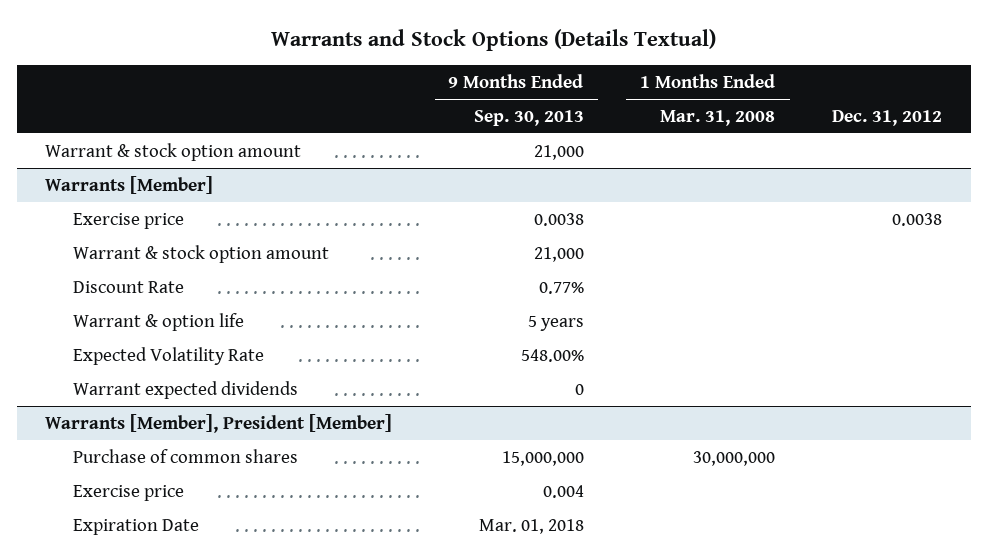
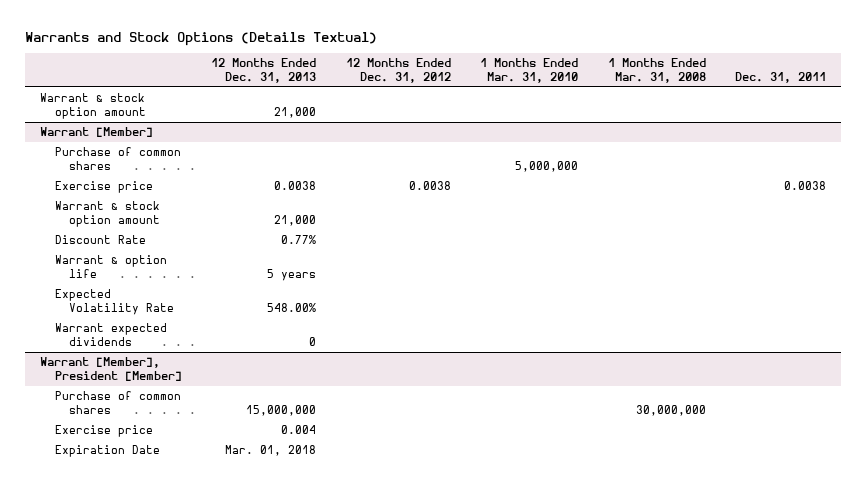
- | 9 Months Ended Sep. 30, 2013 | 1 Months Ended Mar. 31, 2008 | Dec. 31, 2012
+ | 12 Months Ended Dec. 31, 2013 | 12 Months Ended Dec. 31, 2012 | 1 Months Ended Mar. 31, 2010 | 1 Months Ended Mar. 31, 2008 | Dec. 31, 2011
- Warrants [Member]
+ Warrant [Member]
+ Purchase of common shares | | | 5,000,000 | |
- Warrants [Member], President [Member]
+ Warrant [Member], President [Member]

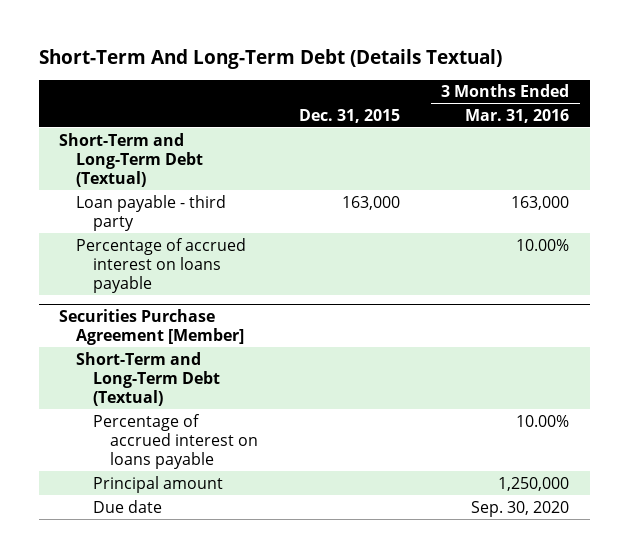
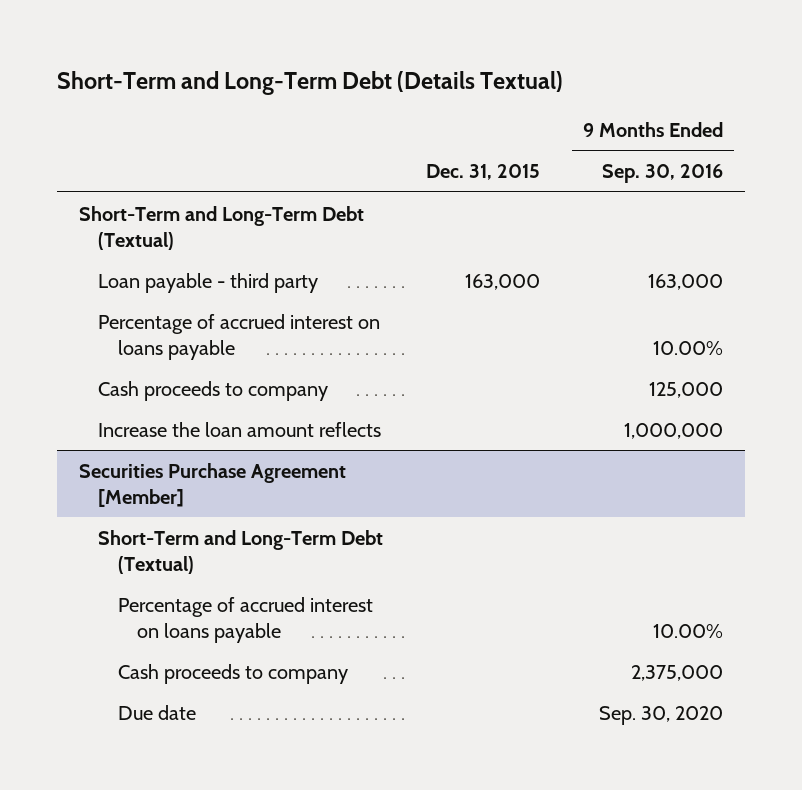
- Short-Term And Long-Term Debt (Details Textual)
+ Short-Term and Long-Term Debt (Details Textual)
- | Dec. 31, 2015 | 3 Months Ended Mar. 31, 2016
+ | Dec. 31, 2015 | 9 Months Ended Sep. 30, 2016
+ Cash proceeds to company | | 125,000
+ Increase the loan amount reflects | | 1,000,000
@ Securities Purchase Agreement [Member]
- Principal amount | | 1,250,000
+ Cash proceeds to company | | 2,375,000

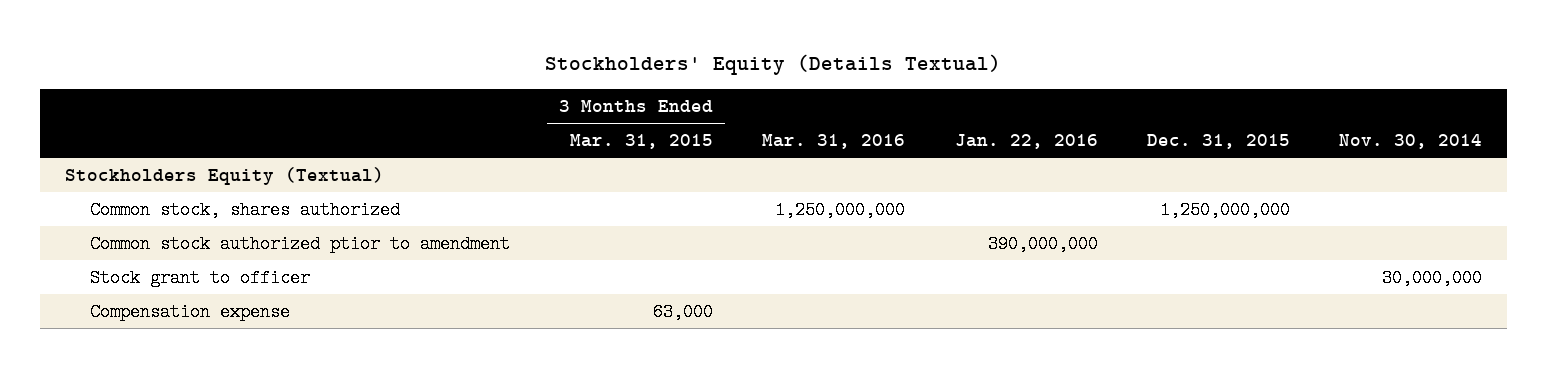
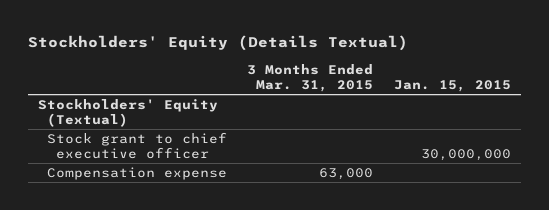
- | 3 Months Ended Mar. 31, 2015 | Mar. 31, 2016 | Jan. 22, 2016 | Dec. 31, 2015 | Nov. 30, 2014
+ | 3 Months Ended Mar. 31, 2015 | Jan. 15, 2015
- Stockholders Equity (Textual)
- Common stock, shares authorized | | 1,250,000,000 | | 1,250,000,000 |
- Common stock authorized ptior to amendment | | | 390,000,000 | |
- Stock grant to officer | | | | | 30,000,000
+ Stockholders' Equity (Textual)
+ Stock grant to chief executive officer | | 30,000,000

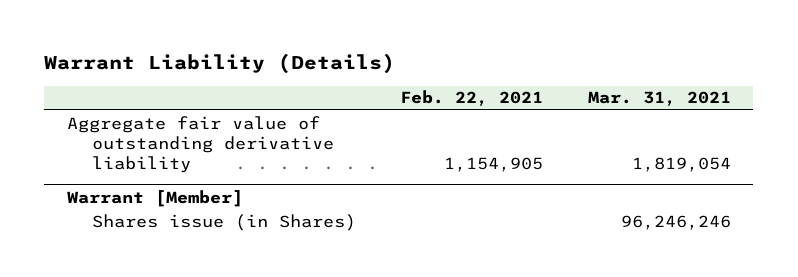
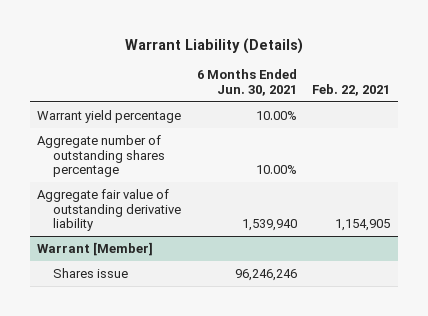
- | Feb. 22, 2021 | Mar. 31, 2021
+ | 6 Months Ended Jun. 30, 2021 | Feb. 22, 2021
+ Warrant yield percentage | 10.00% |
+ Aggregate number of outstanding shares percentage | 10.00% |
@ Warrant [Member]
- Shares issue (in Shares) | | 96,246,246
+ Shares issue | 96,246,246 |

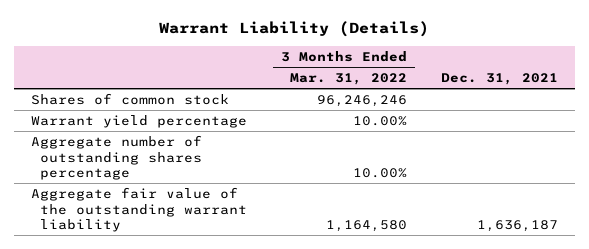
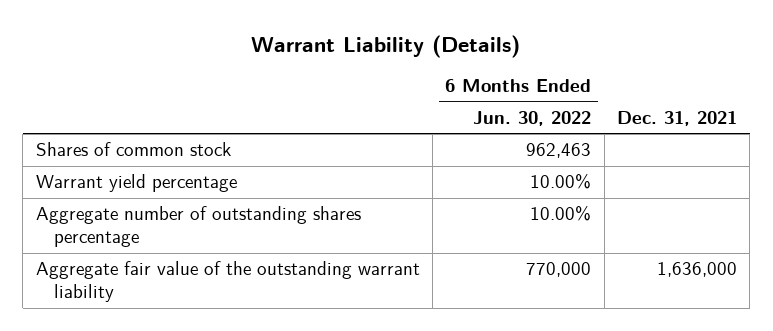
- | 3 Months Ended Mar. 31, 2022 | Dec. 31, 2021
+ | 6 Months Ended Jun. 30, 2022 | Dec. 31, 2021
- Aggregate fair value of the outstanding warrant liability | 1,164,580 | 1,636,187
+ Aggregate fair value of the outstanding warrant liability | 770,000 | 1,636,000

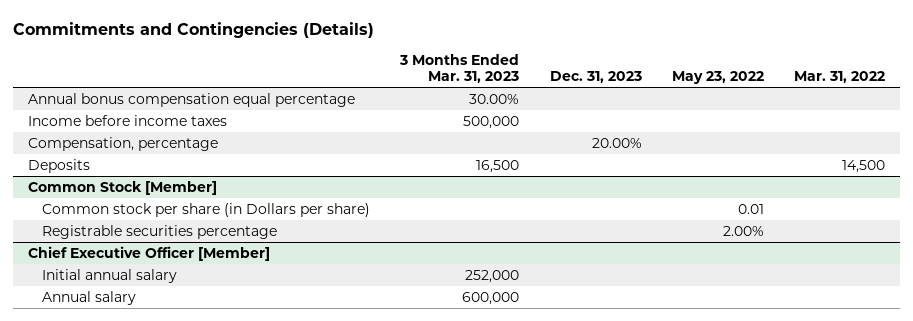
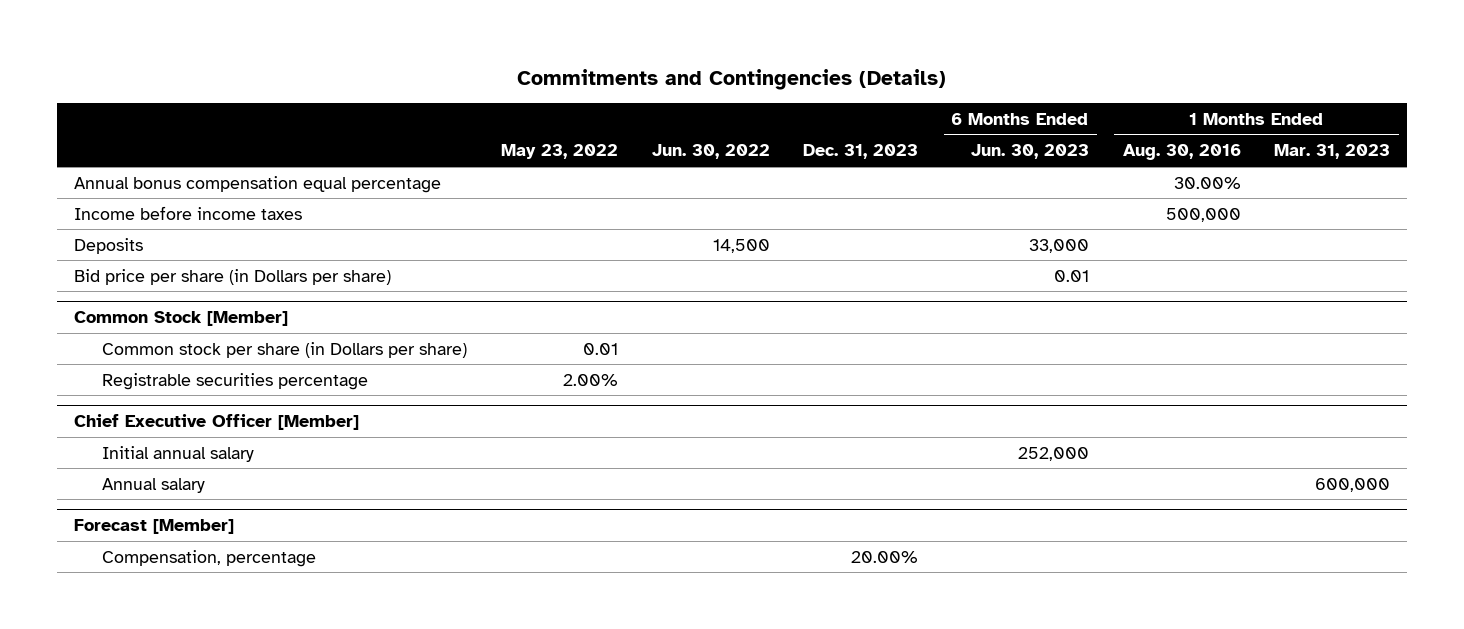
- | 3 Months Ended Mar. 31, 2023 | Dec. 31, 2023 | May 23, 2022 | Mar. 31, 2022
+ | May 23, 2022 | Jun. 30, 2022 | Dec. 31, 2023 | 6 Months Ended Jun. 30, 2023 | 1 Months Ended Aug. 30, 2016 | 1 Months Ended Mar. 31, 2023
- Compensation, percentage | | 20.00% | |
+ Bid price per share (in Dollars per share) | | | | 0.01 | |
+ Forecast [Member]
+ Compensation, percentage | | | 20.00% | | |

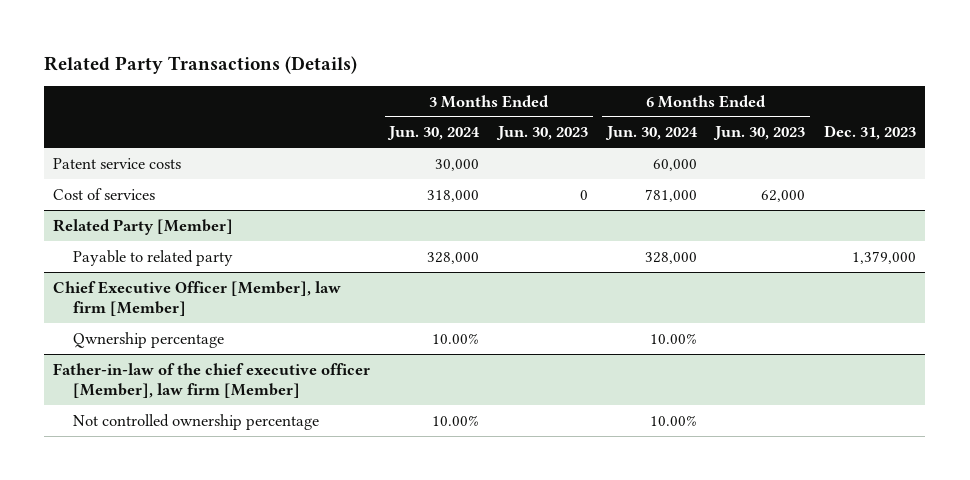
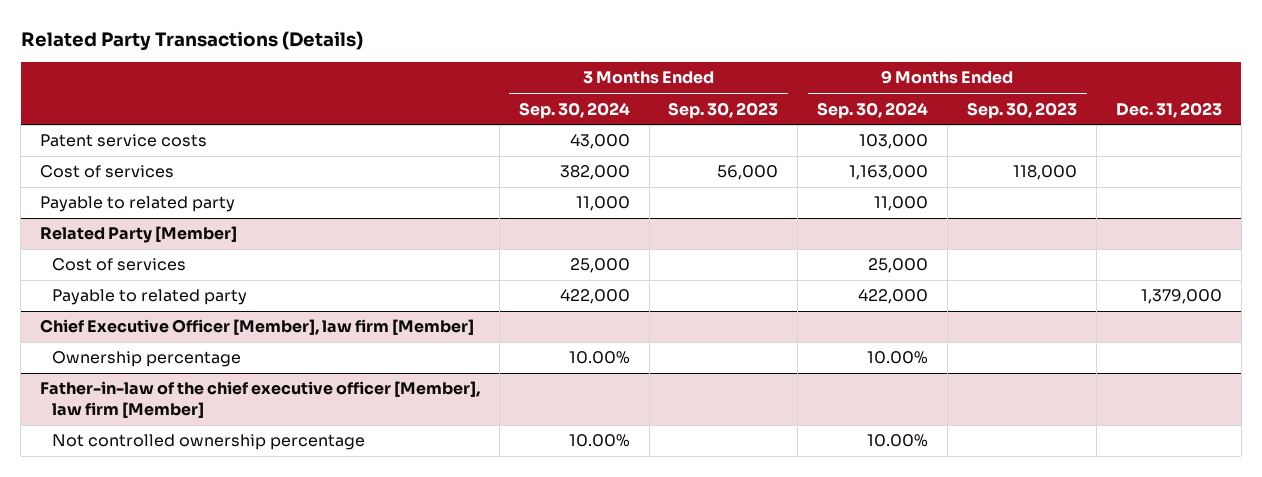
- | 3 Months Ended Jun. 30, 2024 | 3 Months Ended Jun. 30, 2023 | 6 Months Ended Jun. 30, 2024 | 6 Months Ended Jun. 30, 2023 | Dec. 31, 2023
+ | 3 Months Ended Sep. 30, 2024 | 3 Months Ended Sep. 30, 2023 | 9 Months Ended Sep. 30, 2024 | 9 Months Ended Sep. 30, 2023 | Dec. 31, 2023
+ Payable to related party | 11,000 | | 11,000 | |
@ Related Party [Member]
+ Cost of services | 25,000 | | 25,000 | |
@ Chief Executive Officer [Member], law firm [Member]
- Qwnership percentage | 10.00% | | 10.00% | |
+ Ownership percentage | 10.00% | | 10.00% | |

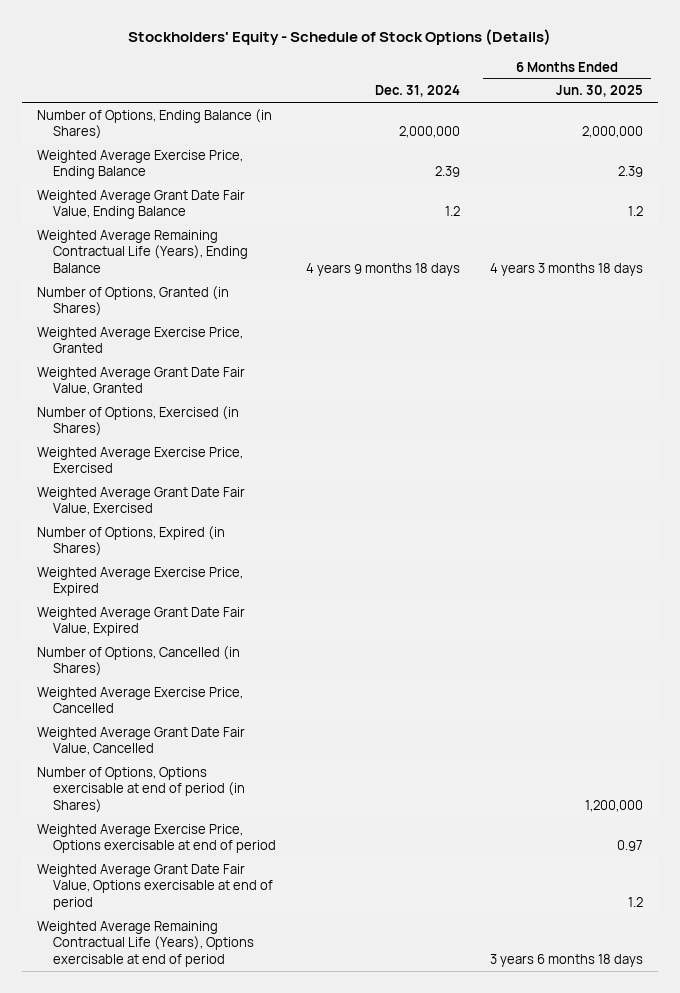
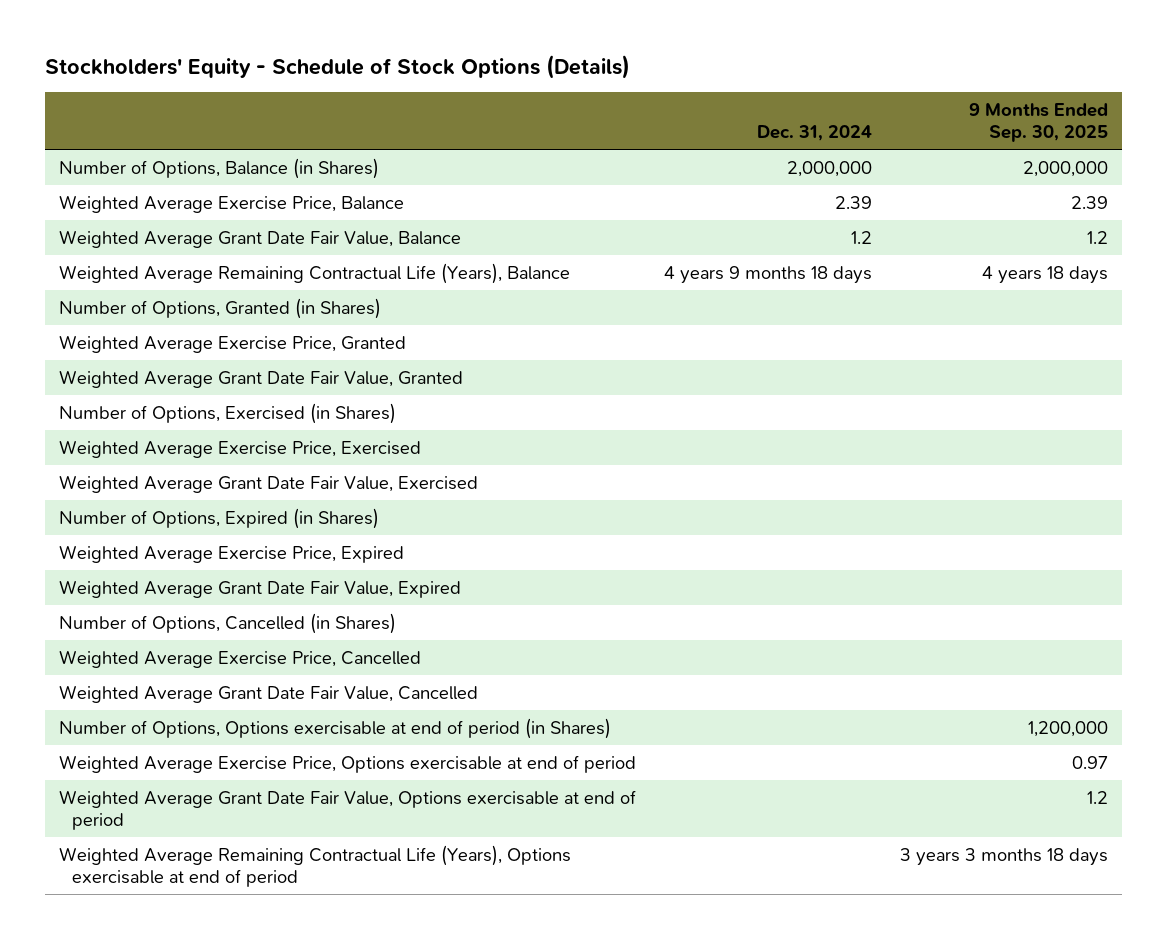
- | Dec. 31, 2024 | 6 Months Ended Jun. 30, 2025
+ | Dec. 31, 2024 | 9 Months Ended Sep. 30, 2025
- Number of Options, Ending Balance (in Shares) | 2,000,000 | 2,000,000
- Weighted Average Exercise Price, Ending Balance | 2.39 | 2.39
- Weighted Average Grant Date Fair Value, Ending Balance | 1.2 | 1.2
- Weighted Average Remaining Contractual Life (Years), Ending Balance | 4 years 9 months 18 days | 4 years 3 months 18 days
+ Number of Options, Balance (in Shares) | 2,000,000 | 2,000,000
+ Weighted Average Exercise Price, Balance | 2.39 | 2.39
+ Weighted Average Grant Date Fair Value, Balance | 1.2 | 1.2
+ Weighted Average Remaining Contractual Life (Years), Balance | 4 years 9 months 18 days | 4 years 18 days

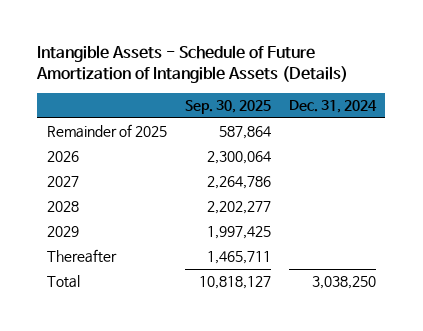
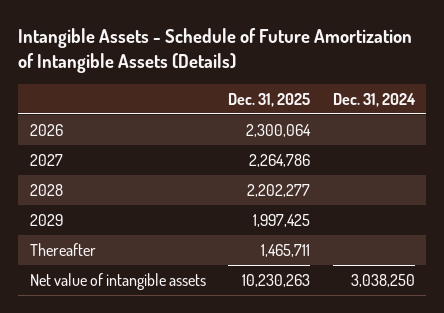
- | Sep. 30, 2025 | Dec. 31, 2024
+ | Dec. 31, 2025 | Dec. 31, 2024
- Remainder of 2025 | 587,864 |
- Total | 10,818,127 | 3,038,250
+ Net value of intangible assets | 10,230,263 | 3,038,250

